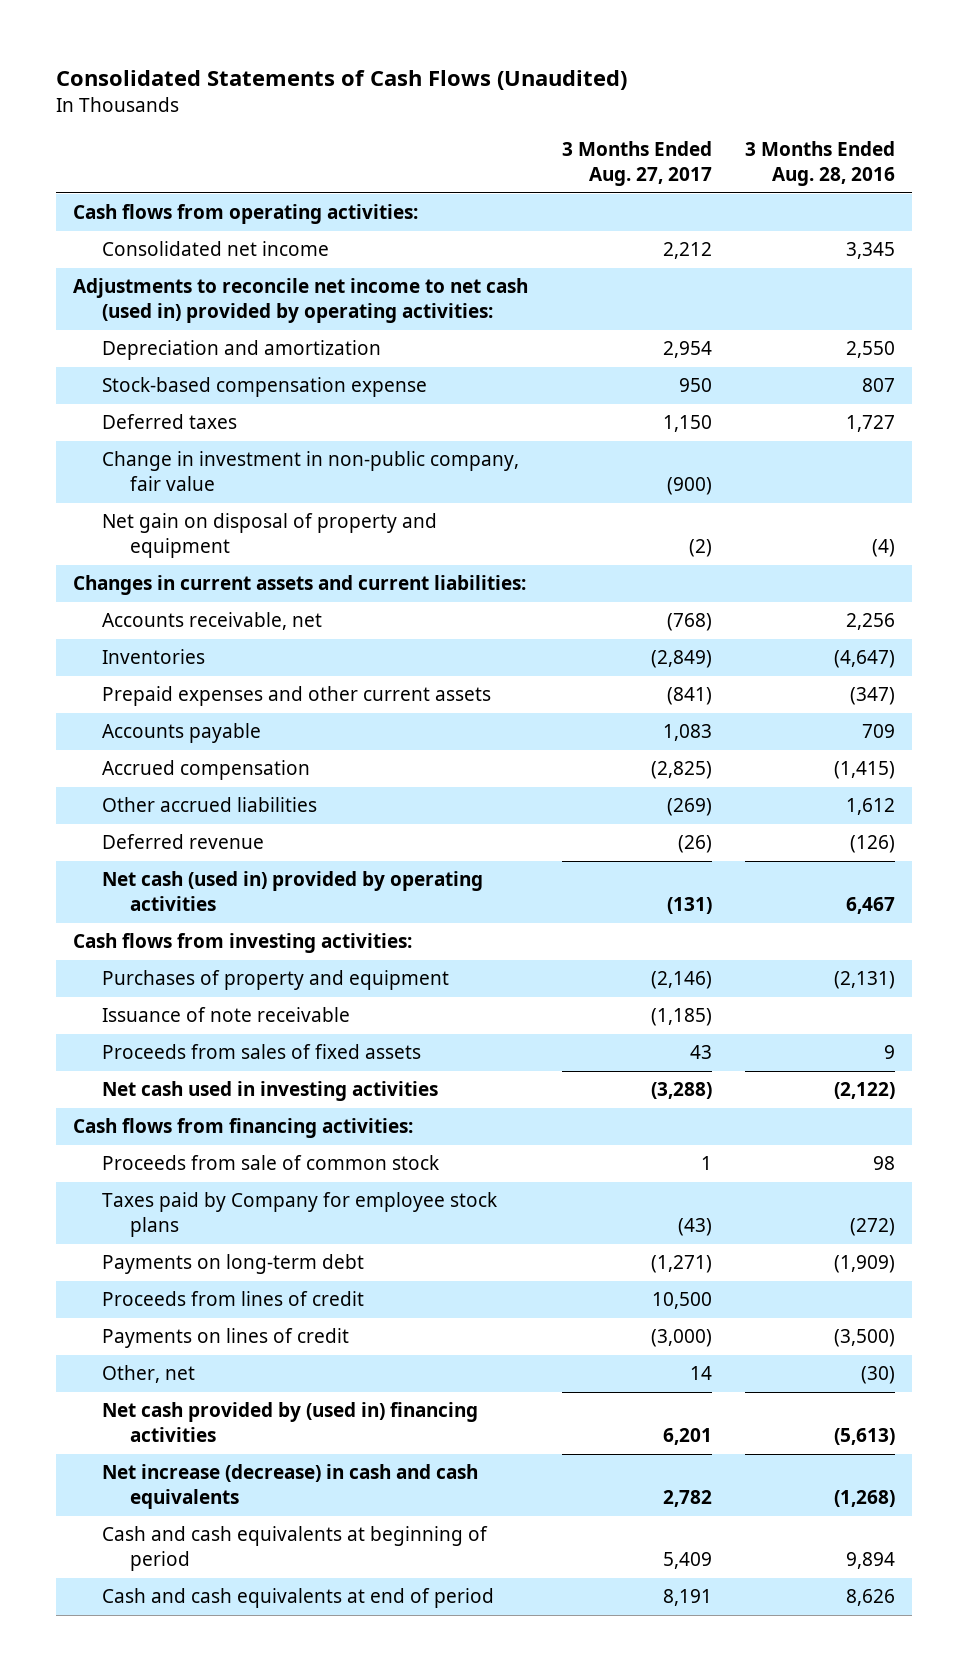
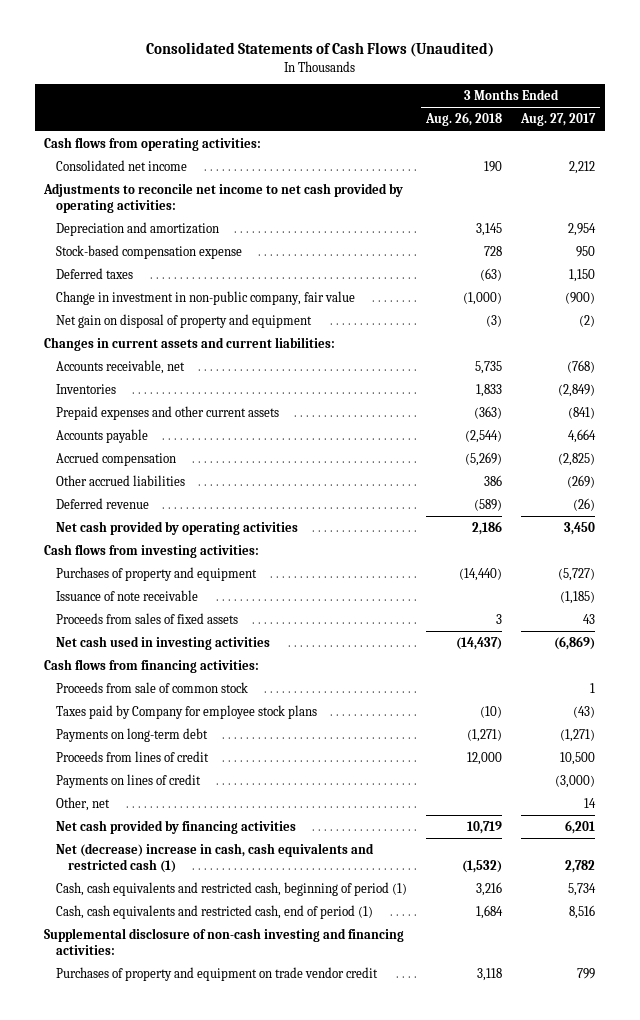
- | 3 Months Ended Aug. 27, 2017 | 3 Months Ended Aug. 28, 2016
+ | 3 Months Ended Aug. 26, 2018 | 3 Months Ended Aug. 27, 2017
- Adjustments to reconcile net income to net cash (used in) provided by operating activities:
+ Adjustments to reconcile net income to net cash provided by operating activities:
- Accounts payable | 1,083 | 709
+ Accounts payable | (2,544) | 4,664
- Net cash (used in) provided by operating activities | (131) | 6,467
+ Net cash provided by operating activities | 2,186 | 3,450
- Purchases of property and equipment | (2,146) | (2,131)
+ Purchases of property and equipment | (14,440) | (5,727)
- Net cash used in investing activities | (3,288) | (2,122)
+ Net cash used in investing activities | (14,437) | (6,869)
- Net cash provided by (used in) financing activities | 6,201 | (5,613)
- Net increase (decrease) in cash and cash equivalents | 2,782 | (1,268)
- Cash and cash equivalents at beginning of period | 5,409 | 9,894
- Cash and cash equivalents at end of period | 8,191 | 8,626
+ Net cash provided by financing activities | 10,719 | 6,201
+ Net (decrease) increase in cash, cash equivalents and restricted cash (1) | (1,532) | 2,782
+ Cash, cash equivalents and restricted cash, beginning of period (1) | 3,216 | 5,734
+ Cash, cash equivalents and restricted cash, end of period (1) | 1,684 | 8,516
+ Supplemental disclosure of non-cash investing and financing activities:
+ Purchases of property and equipment on trade vendor credit | 3,118 | 799

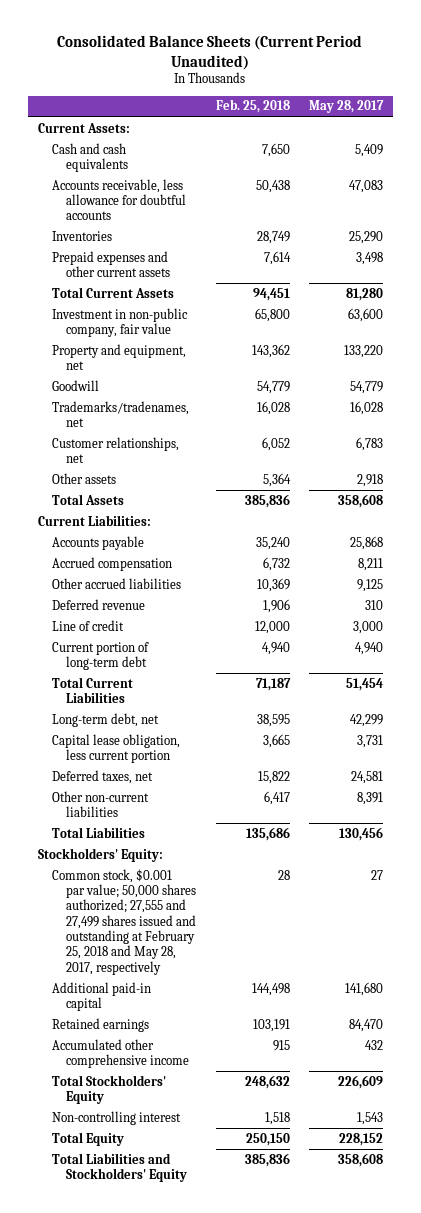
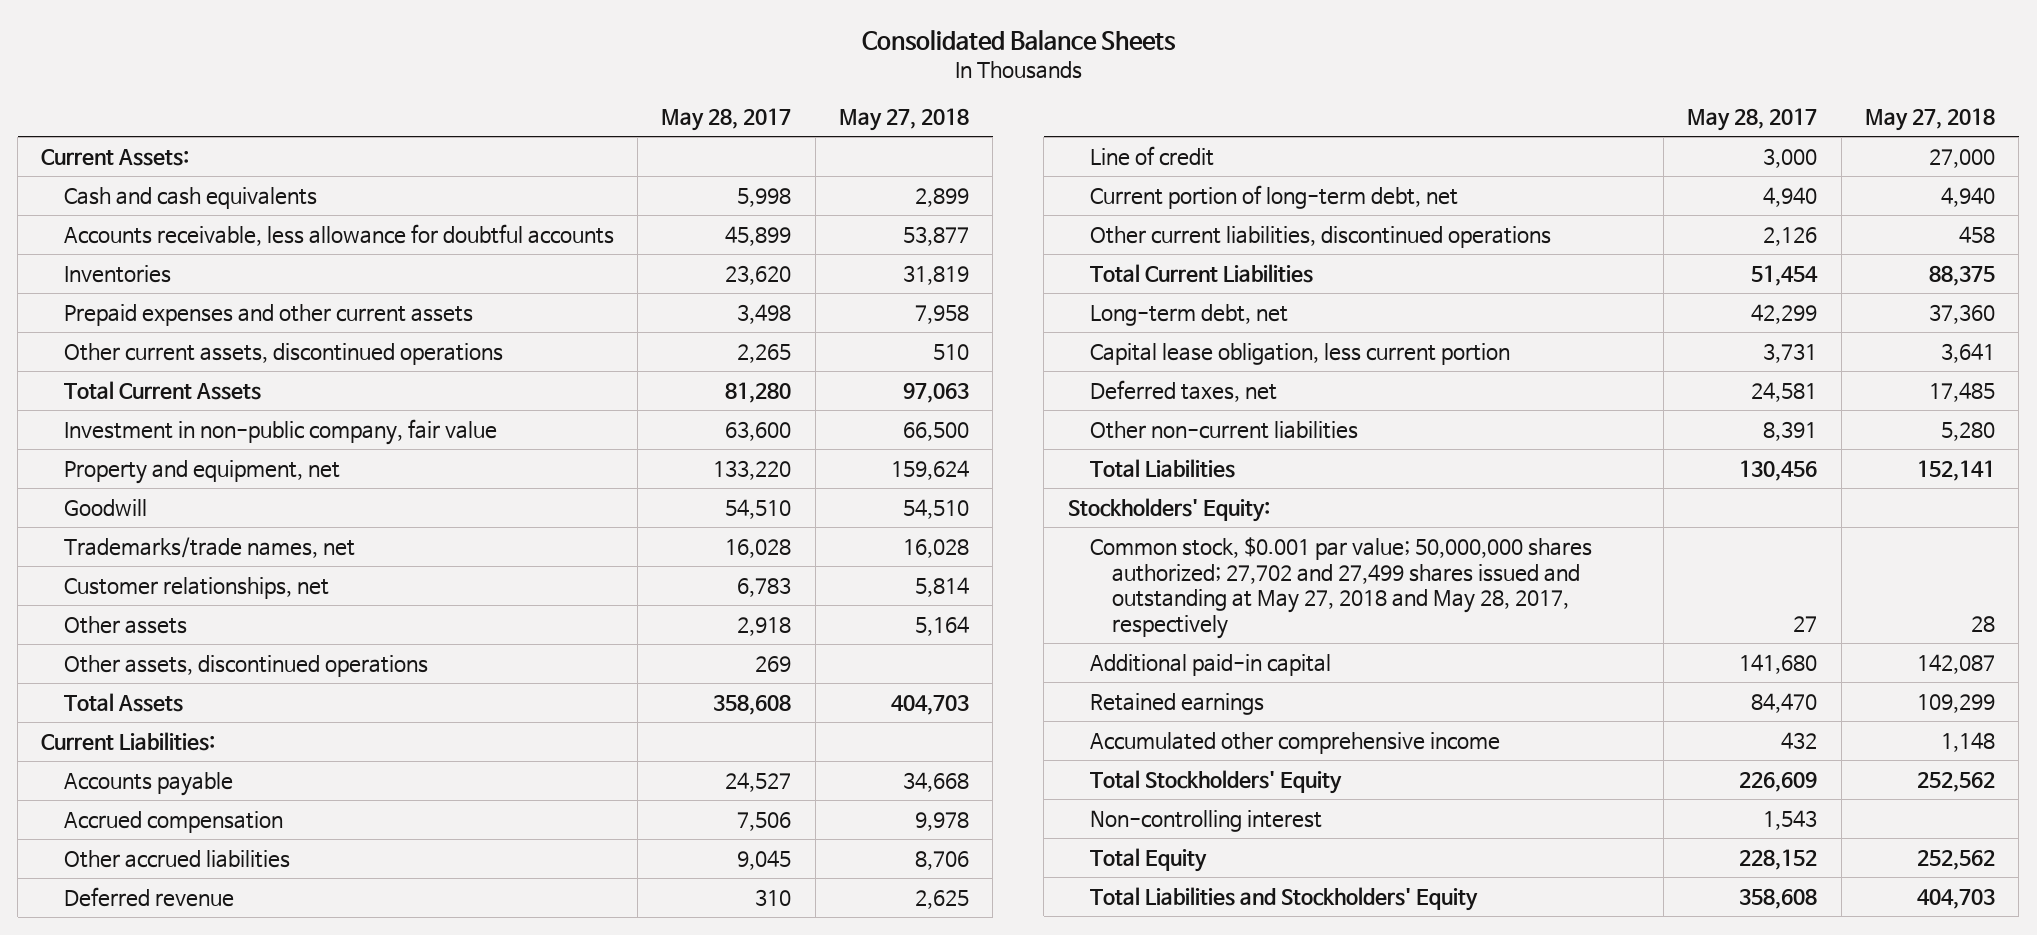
- Consolidated Balance Sheets (Current Period Unaudited)
+ Consolidated Balance Sheets
- | Feb. 25, 2018 | May 28, 2017
+ | May 28, 2017 | May 27, 2018
- Cash and cash equivalents | 7,650 | 5,409
- Accounts receivable, less allowance for doubtful accounts | 50,438 | 47,083
- Inventories | 28,749 | 25,290
+ Cash and cash equivalents | 5,998 | 2,899
+ Accounts receivable, less allowance for doubtful accounts | 45,899 | 53,877
+ Inventories | 23,620 | 31,819
+ Other current assets, discontinued operations | 2,265 | 510
- Goodwill | 54,779 | 54,779
- Trademarks/tradenames, net | 16,028 | 16,028
+ Goodwill | 54,510 | 54,510
+ Trademarks/trade names, net | 16,028 | 16,028
+ Other assets, discontinued operations | 269 |
- Accounts payable | 35,240 | 25,868
- Accrued compensation | 6,732 | 8,211
- Other accrued liabilities | 10,369 | 9,125
+ Accounts payable | 24,527 | 34,668
+ Accrued compensation | 7,506 | 9,978
+ Other accrued liabilities | 9,045 | 8,706
- Current portion of long-term debt | 4,940 | 4,940
+ Current portion of long-term debt, net | 4,940 | 4,940
+ Other current liabilities, discontinued operations | 2,126 | 458
- Common stock, $0.001 par value; 50,000 shares authorized; 27,555 and 27,499 shares issued and outstanding at February 25, 2018 and May 28, 2017, respectively | 28 | 27
+ Common stock, $0.001 par value; 50,000,000 shares authorized; 27,702 and 27,499 shares issued and outstanding at May 27, 2018 and May 28, 2017, respectively | 27 | 28

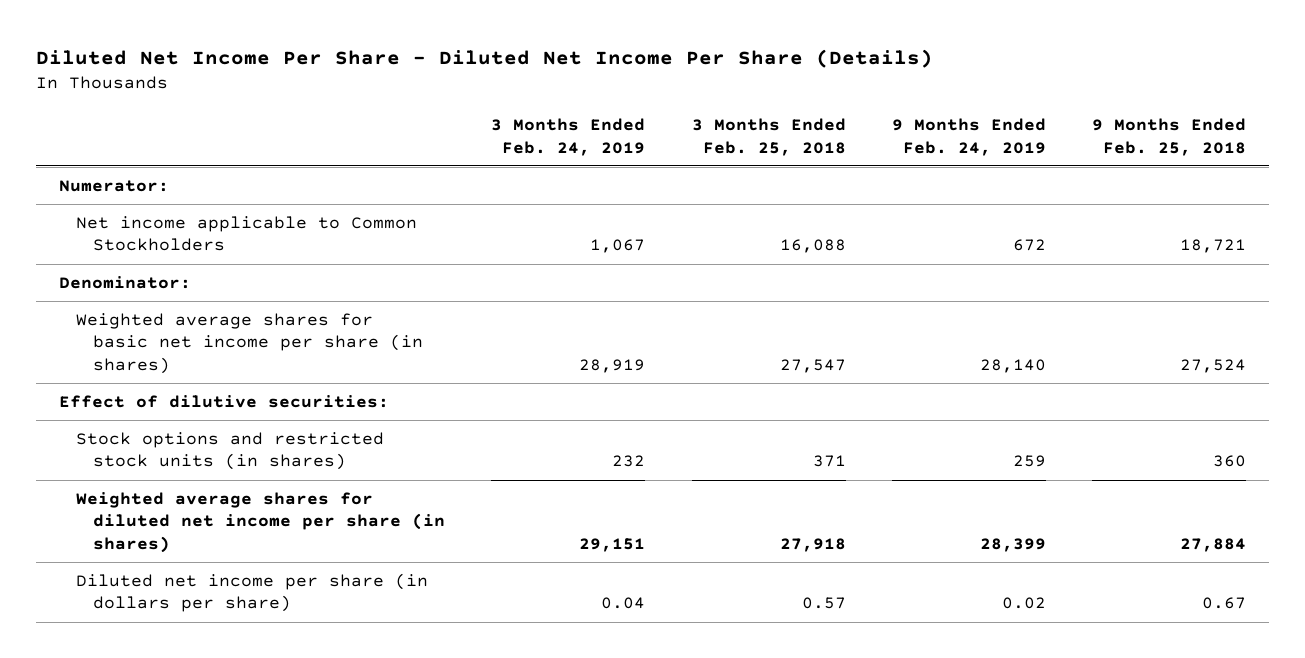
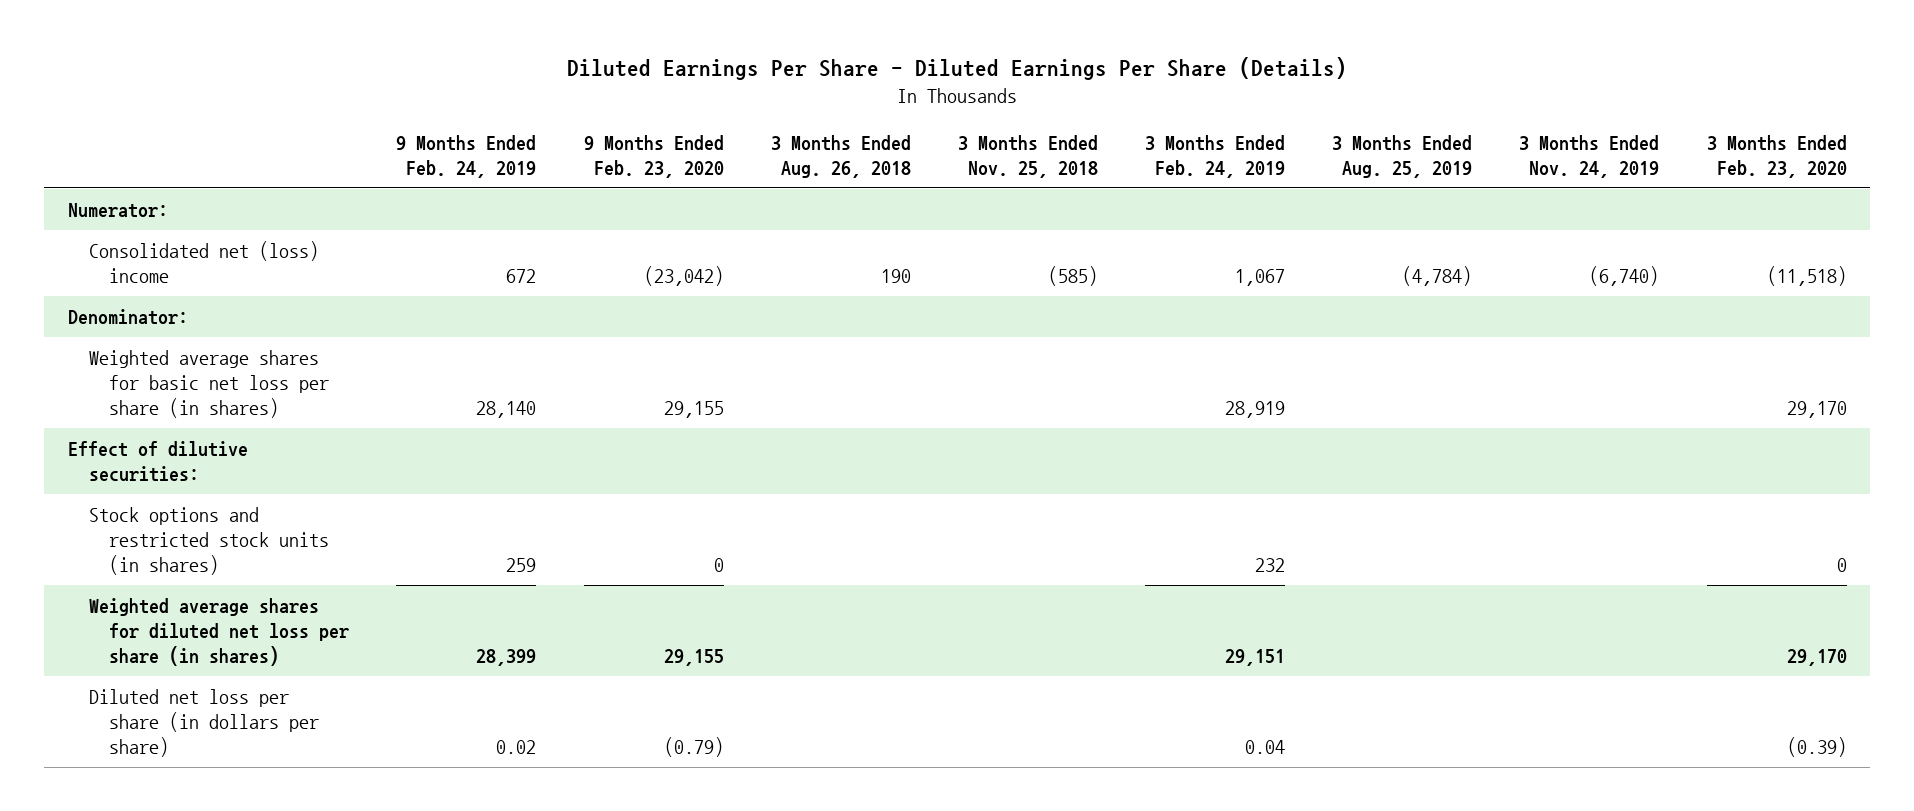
- Diluted Net Income Per Share - Diluted Net Income Per Share (Details)
+ Diluted Earnings Per Share - Diluted Earnings Per Share (Details)
- | 3 Months Ended Feb. 24, 2019 | 3 Months Ended Feb. 25, 2018 | 9 Months Ended Feb. 24, 2019 | 9 Months Ended Feb. 25, 2018
+ | 9 Months Ended Feb. 24, 2019 | 9 Months Ended Feb. 23, 2020 | 3 Months Ended Aug. 26, 2018 | 3 Months Ended Nov. 25, 2018 | 3 Months Ended Feb. 24, 2019 | 3 Months Ended Aug. 25, 2019 | 3 Months Ended Nov. 24, 2019 | 3 Months Ended Feb. 23, 2020
- Net income applicable to Common Stockholders | 1,067 | 16,088 | 672 | 18,721
+ Consolidated net (loss) income | 672 | (23,042) | 190 | (585) | 1,067 | (4,784) | (6,740) | (11,518)
- Weighted average shares for basic net income per share (in shares) | 28,919 | 27,547 | 28,140 | 27,524
+ Weighted average shares for basic net loss per share (in shares) | 28,140 | 29,155 | | | 28,919 | | | 29,170
- Weighted average shares for diluted net income per share (in shares) | 29,151 | 27,918 | 28,399 | 27,884
- Diluted net income per share (in dollars per share) | 0.04 | 0.57 | 0.02 | 0.67
+ Weighted average shares for diluted net loss per share (in shares) | 28,399 | 29,155 | | | 29,151 | | | 29,170
+ Diluted net loss per share (in dollars per share) | 0.02 | (0.79) | | | 0.04 | | | (0.39)

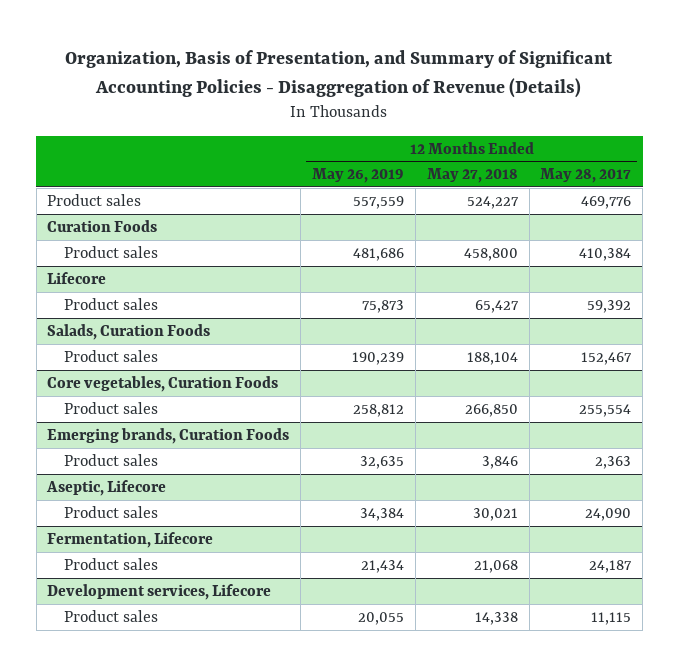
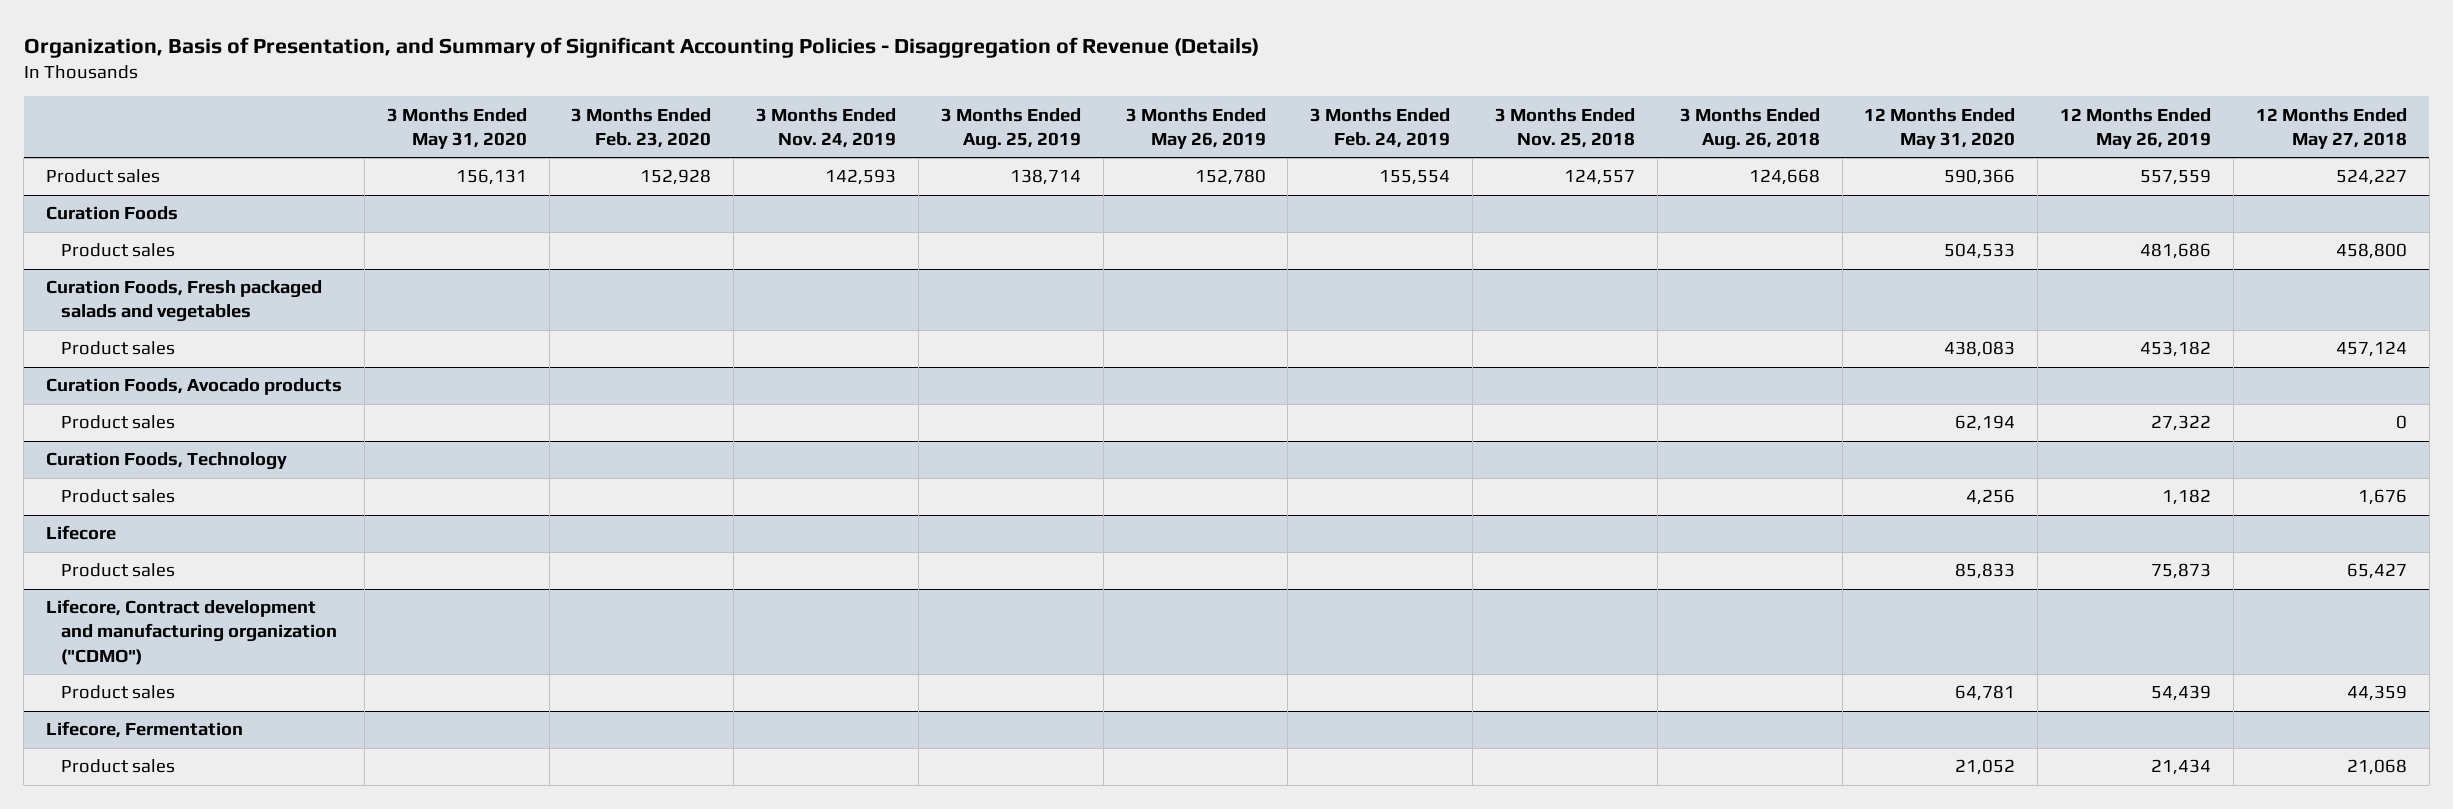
- | 12 Months Ended May 26, 2019 | 12 Months Ended May 27, 2018 | 12 Months Ended May 28, 2017
+ | 3 Months Ended May 31, 2020 | 3 Months Ended Feb. 23, 2020 | 3 Months Ended Nov. 24, 2019 | 3 Months Ended Aug. 25, 2019 | 3 Months Ended May 26, 2019 | 3 Months Ended Feb. 24, 2019 | 3 Months Ended Nov. 25, 2018 | 3 Months Ended Aug. 26, 2018 | 12 Months Ended May 31, 2020 | 12 Months Ended May 26, 2019 | 12 Months Ended May 27, 2018
+ Curation Foods, Fresh packaged salads and vegetables
+ Product sales | | | | | | | | | 438,083 | 453,182 | 457,124
+ Curation Foods, Avocado products
+ Product sales | | | | | | | | | 62,194 | 27,322 | 0
+ Curation Foods, Technology
+ Product sales | | | | | | | | | 4,256 | 1,182 | 1,676
- Salads, Curation Foods
- Product sales | 190,239 | 188,104 | 152,467
- Core vegetables, Curation Foods
- Product sales | 258,812 | 266,850 | 255,554
- Emerging brands, Curation Foods
- Product sales | 32,635 | 3,846 | 2,363
- Aseptic, Lifecore
- Product sales | 34,384 | 30,021 | 24,090
- Fermentation, Lifecore
+ Lifecore, Contract development and manufacturing organization ("CDMO")
+ Product sales | | | | | | | | | 64,781 | 54,439 | 44,359
+ Lifecore, Fermentation
- Development services, Lifecore
- Product sales | 20,055 | 14,338 | 11,115

